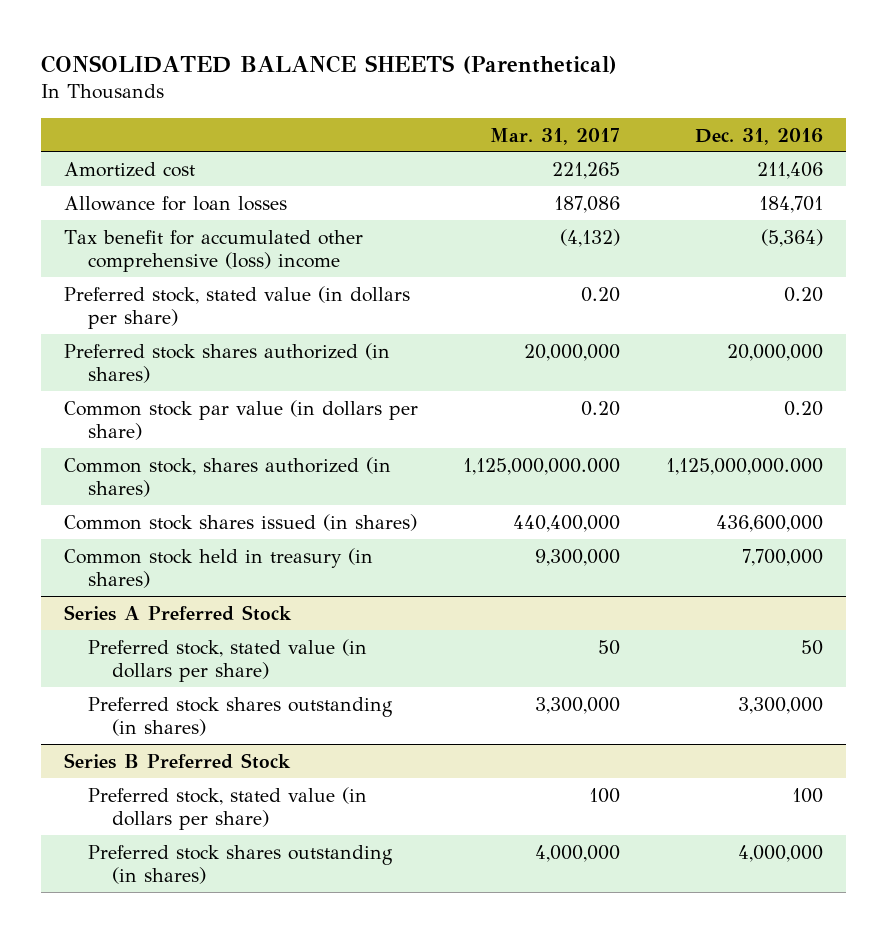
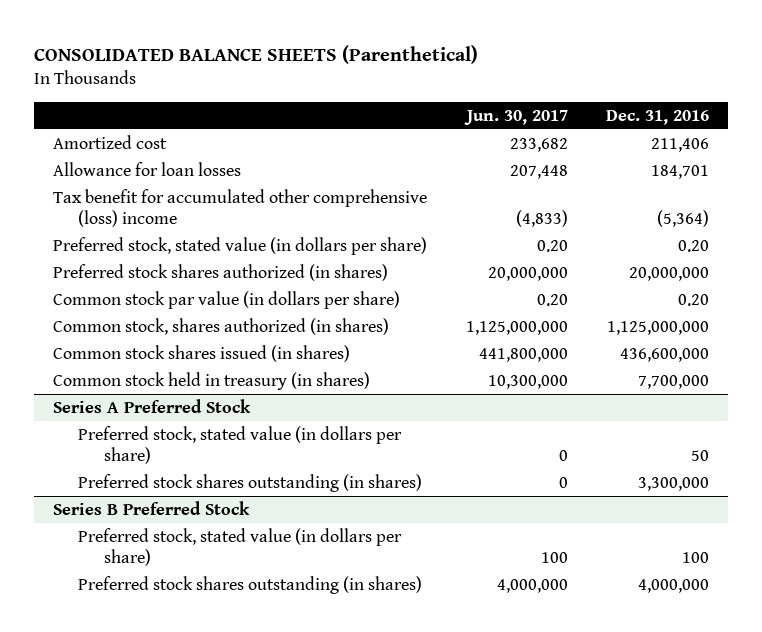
- | Mar. 31, 2017 | Dec. 31, 2016
+ | Jun. 30, 2017 | Dec. 31, 2016
- Common stock, shares authorized (in shares) | 1,125,000,000.000 | 1,125,000,000.000
+ Common stock, shares authorized (in shares) | 1,125,000,000 | 1,125,000,000

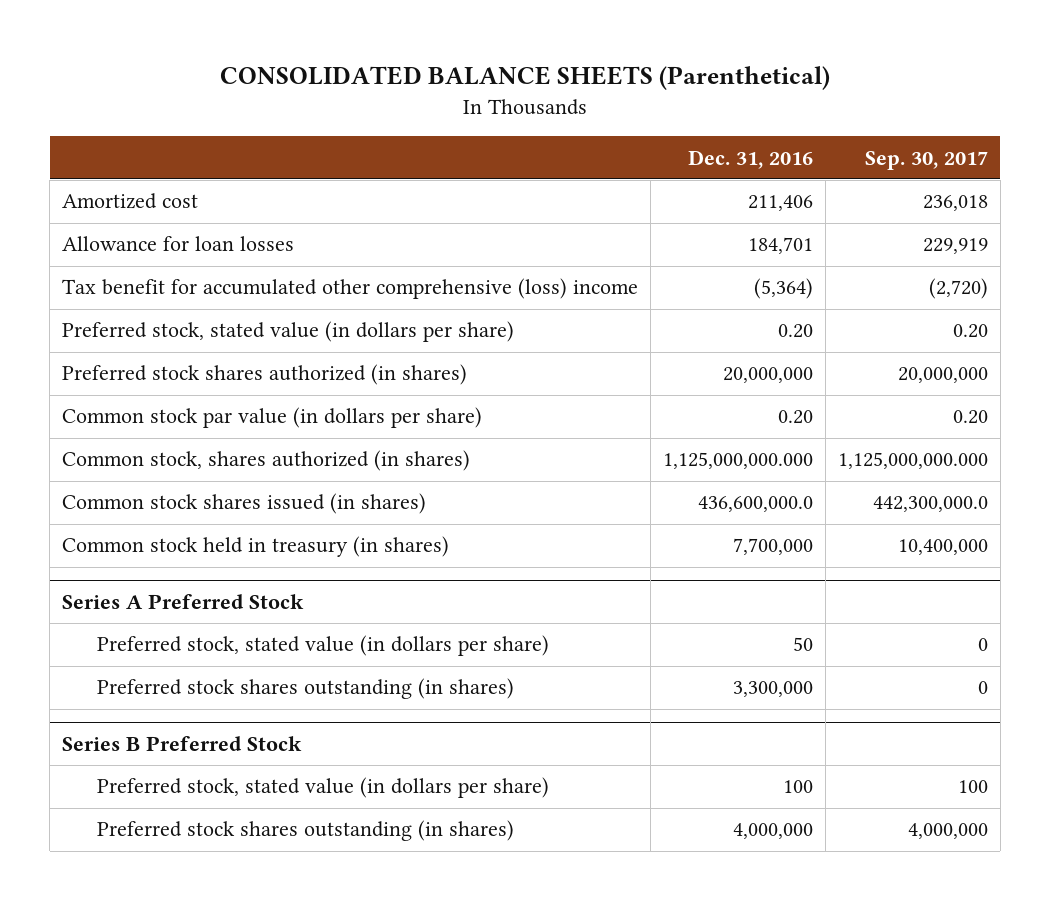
- | Jun. 30, 2017 | Dec. 31, 2016
+ | Dec. 31, 2016 | Sep. 30, 2017
- Common stock, shares authorized (in shares) | 1,125,000,000 | 1,125,000,000
- Common stock shares issued (in shares) | 441,800,000 | 436,600,000
+ Common stock, shares authorized (in shares) | 1,125,000,000.000 | 1,125,000,000.000
+ Common stock shares issued (in shares) | 436,600,000.0 | 442,300,000.0

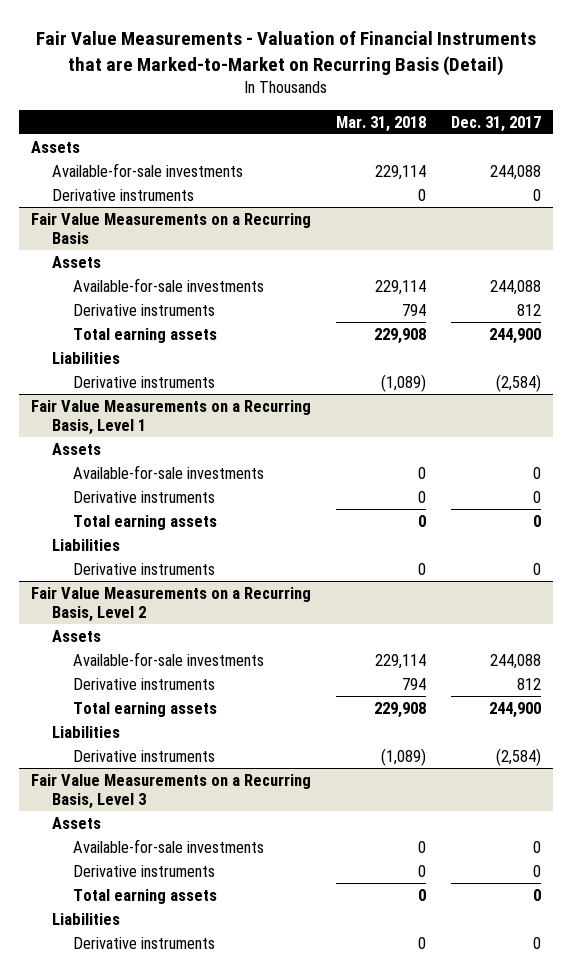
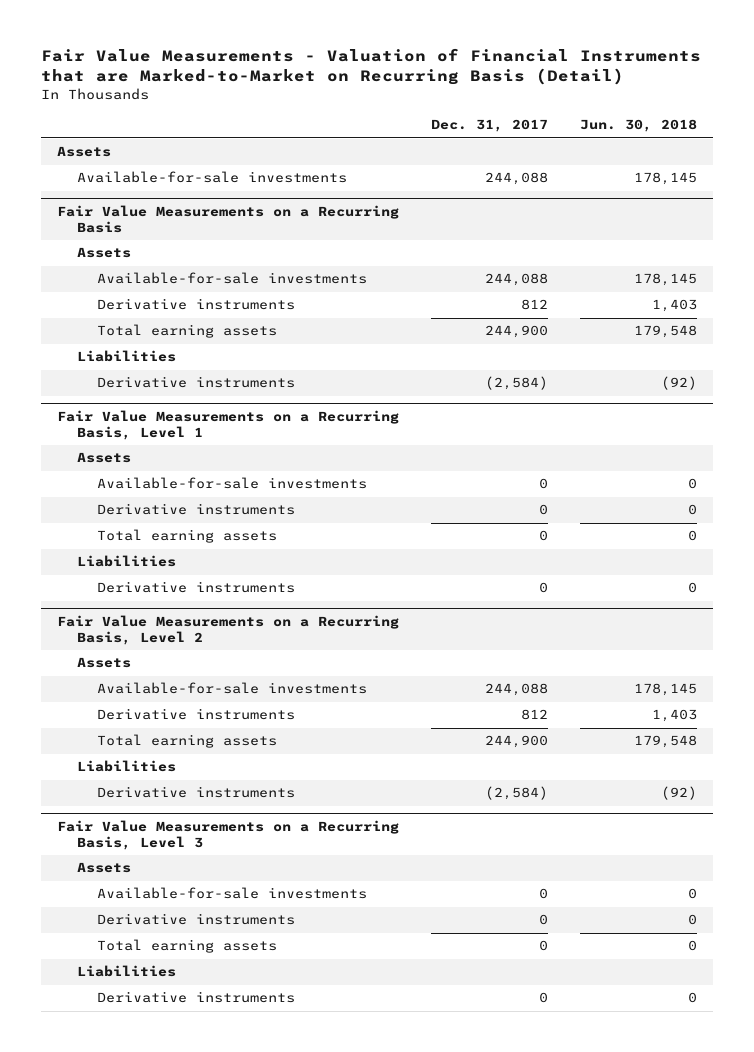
- | Mar. 31, 2018 | Dec. 31, 2017
+ | Dec. 31, 2017 | Jun. 30, 2018
- Derivative instruments | 0 | 0

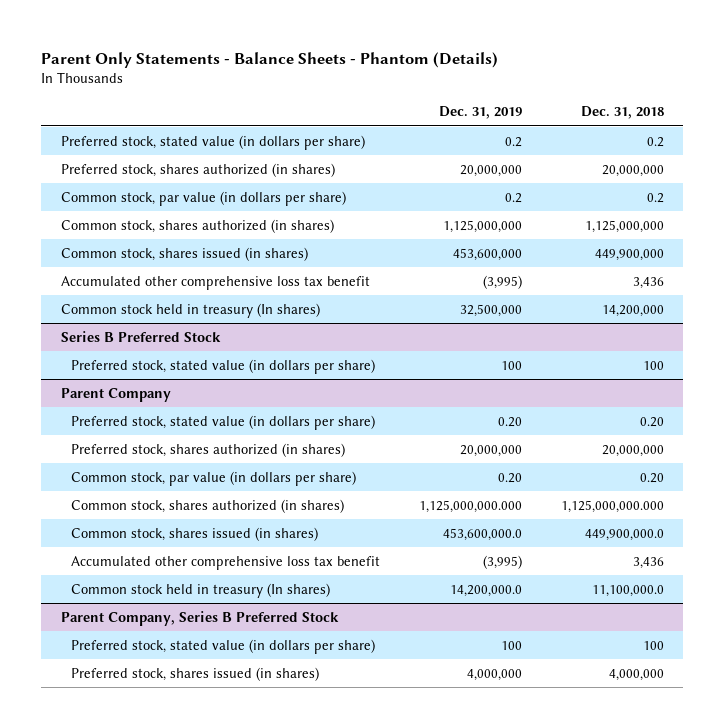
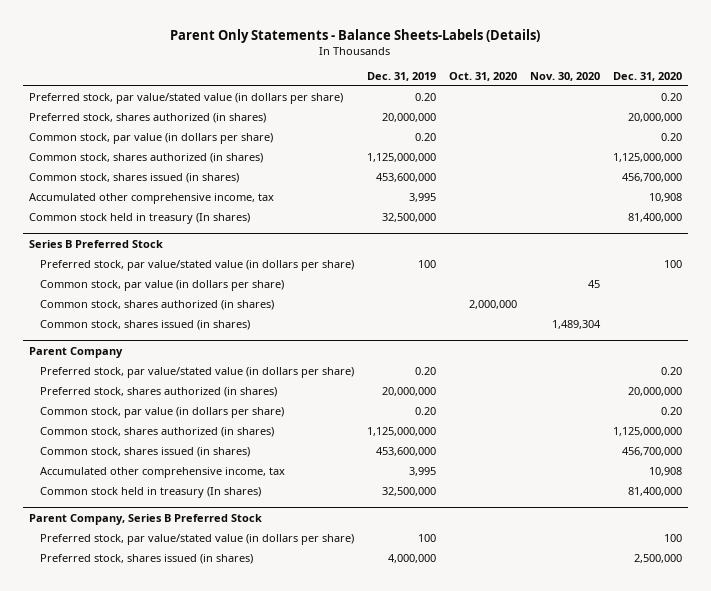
- Parent Only Statements - Balance Sheets - Phantom (Details)
+ Parent Only Statements - Balance Sheets-Labels (Details)
- | Dec. 31, 2019 | Dec. 31, 2018
+ | Dec. 31, 2019 | Oct. 31, 2020 | Nov. 30, 2020 | Dec. 31, 2020
- Preferred stock, stated value (in dollars per share) | 0.2 | 0.2
+ Preferred stock, par value/stated value (in dollars per share) | 0.20 | | | 0.20
- Common stock, par value (in dollars per share) | 0.2 | 0.2
+ Common stock, par value (in dollars per share) | 0.20 | | | 0.20
- Accumulated other comprehensive loss tax benefit | (3,995) | 3,436
+ Accumulated other comprehensive income, tax | 3,995 | | | 10,908
@ Series B Preferred Stock
- Preferred stock, stated value (in dollars per share) | 100 | 100
+ Preferred stock, par value/stated value (in dollars per share) | 100 | | | 100
+ Common stock, par value (in dollars per share) | | | 45 |
+ Common stock, shares authorized (in shares) | | 2,000,000 | |
+ Common stock, shares issued (in shares) | | | 1,489,304 |
@ Parent Company
- Preferred stock, stated value (in dollars per share) | 0.20 | 0.20
+ Preferred stock, par value/stated value (in dollars per share) | 0.20 | | | 0.20
- Common stock, shares authorized (in shares) | 1,125,000,000.000 | 1,125,000,000.000
- Common stock, shares issued (in shares) | 453,600,000.0 | 449,900,000.0
- Accumulated other comprehensive loss tax benefit | (3,995) | 3,436
- Common stock held in treasury (In shares) | 14,200,000.0 | 11,100,000.0
+ Common stock, shares authorized (in shares) | 1,125,000,000 | | | 1,125,000,000
+ Common stock, shares issued (in shares) | 453,600,000 | | | 456,700,000
+ Accumulated other comprehensive income, tax | 3,995 | | | 10,908
+ Common stock held in treasury (In shares) | 32,500,000 | | | 81,400,000
@ Parent Company, Series B Preferred Stock
- Preferred stock, stated value (in dollars per share) | 100 | 100
+ Preferred stock, par value/stated value (in dollars per share) | 100 | | | 100

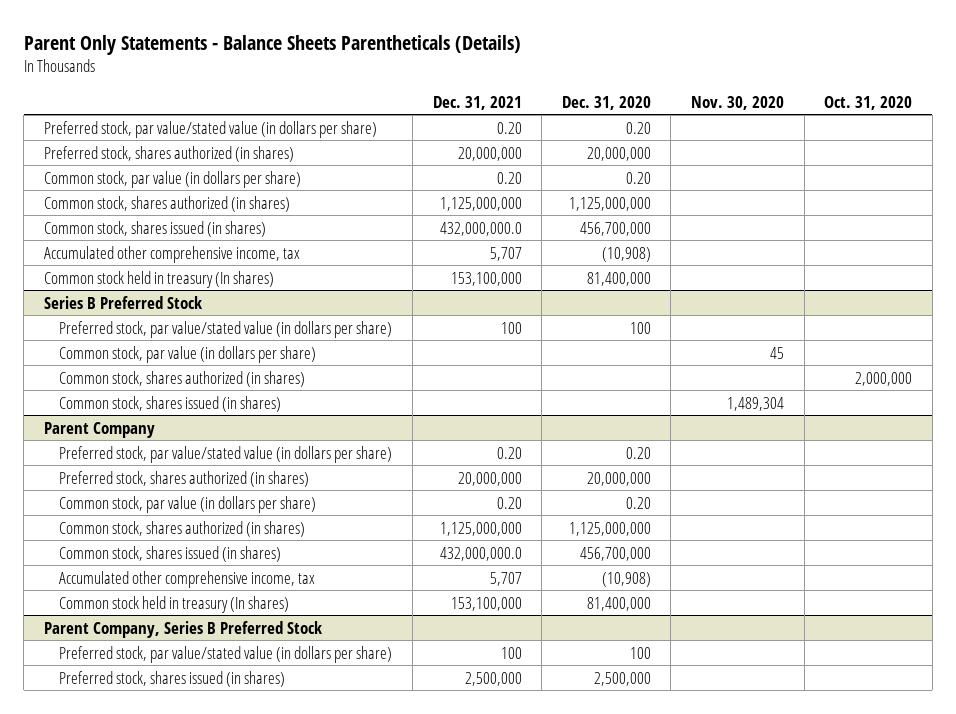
- Parent Only Statements - Balance Sheets-Labels (Details)
+ Parent Only Statements - Balance Sheets Parentheticals (Details)
- | Dec. 31, 2019 | Oct. 31, 2020 | Nov. 30, 2020 | Dec. 31, 2020
+ | Dec. 31, 2021 | Dec. 31, 2020 | Nov. 30, 2020 | Oct. 31, 2020
- Accumulated other comprehensive income, tax | 3,995 | | | 10,908
+ Accumulated other comprehensive income, tax | 5,707 | (10,908) | |
@ Parent Company
- Accumulated other comprehensive income, tax | 3,995 | | | 10,908
+ Accumulated other comprehensive income, tax | 5,707 | (10,908) | |

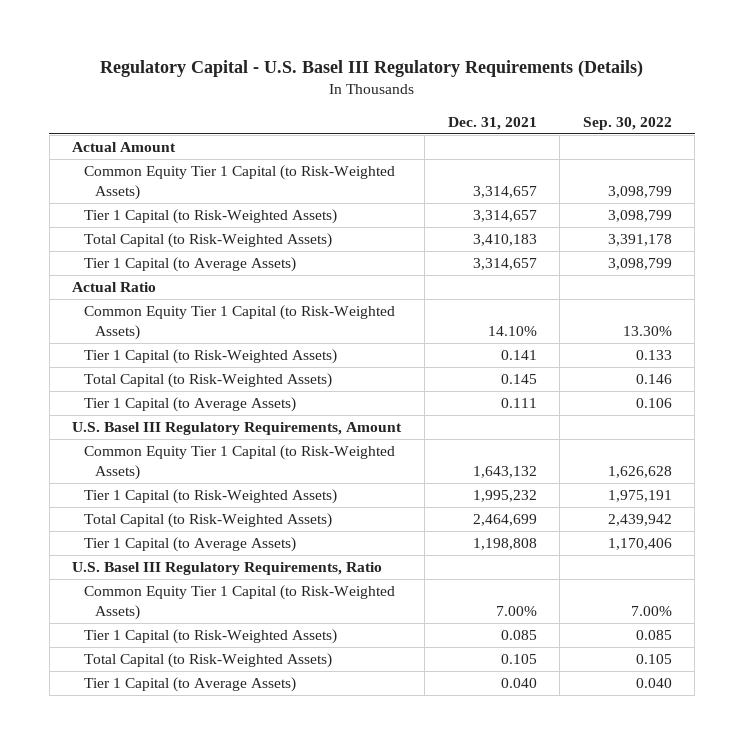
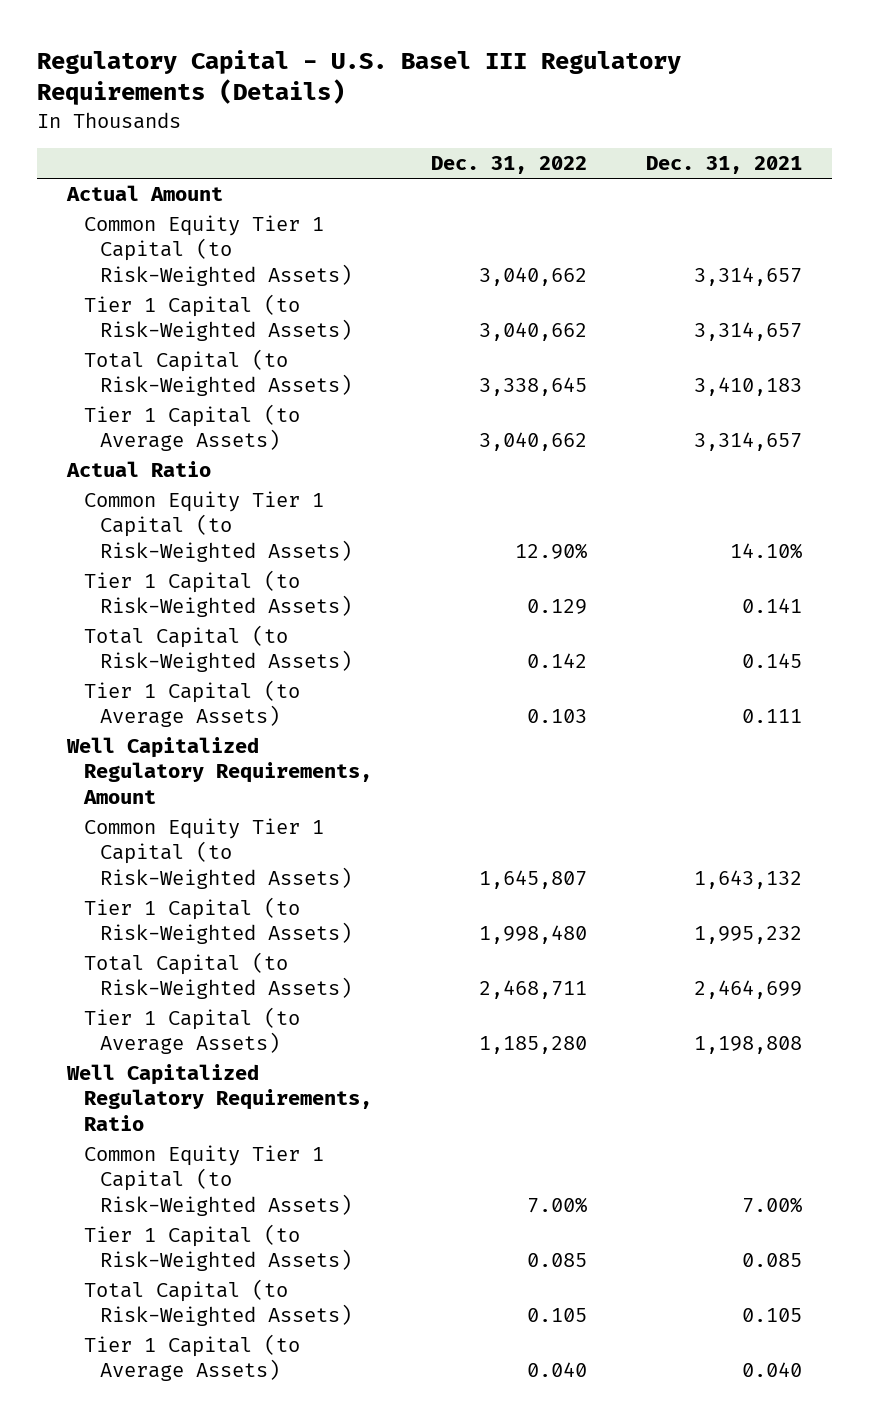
- | Dec. 31, 2021 | Sep. 30, 2022
+ | Dec. 31, 2022 | Dec. 31, 2021
- U.S. Basel III Regulatory Requirements, Amount
+ Well Capitalized Regulatory Requirements, Amount
- U.S. Basel III Regulatory Requirements, Ratio
+ Well Capitalized Regulatory Requirements, Ratio

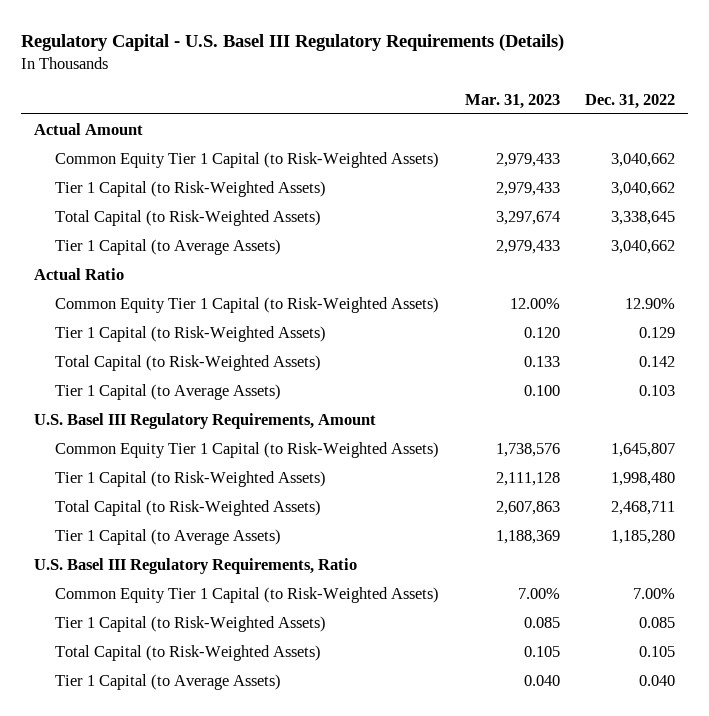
- | Dec. 31, 2022 | Dec. 31, 2021
+ | Mar. 31, 2023 | Dec. 31, 2022
- Well Capitalized Regulatory Requirements, Amount
+ U.S. Basel III Regulatory Requirements, Amount
- Well Capitalized Regulatory Requirements, Ratio
+ U.S. Basel III Regulatory Requirements, Ratio

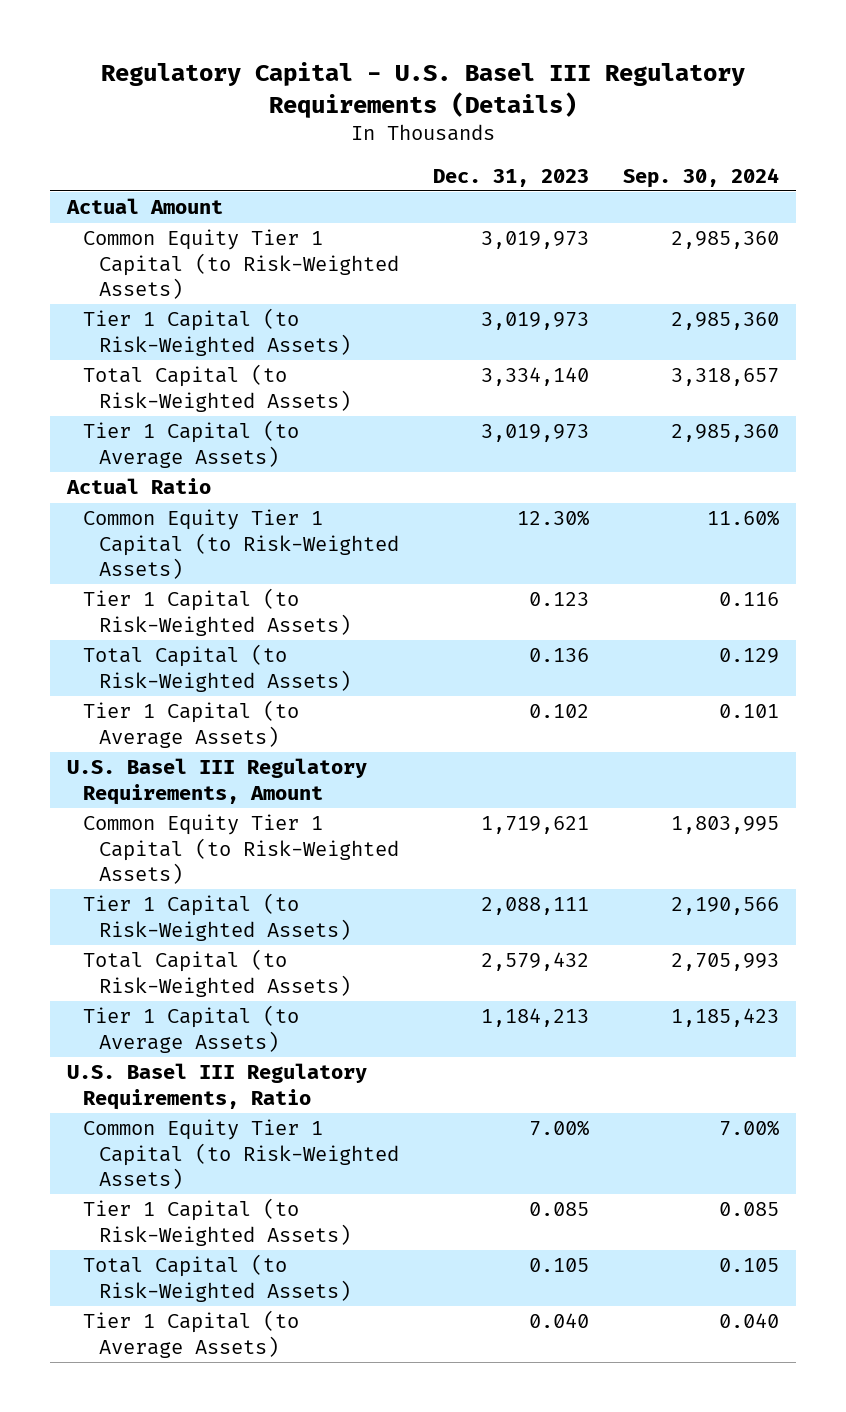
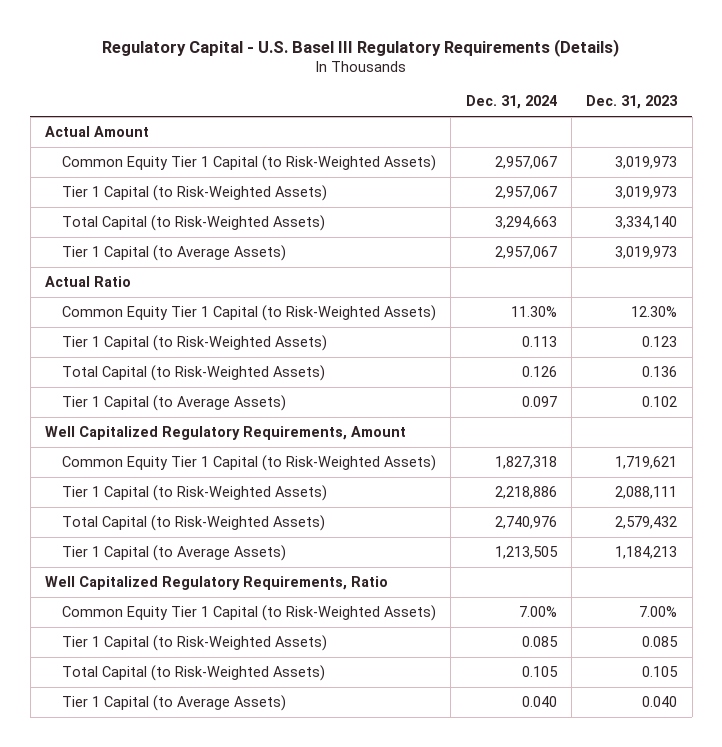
- | Dec. 31, 2023 | Sep. 30, 2024
+ | Dec. 31, 2024 | Dec. 31, 2023
- U.S. Basel III Regulatory Requirements, Amount
+ Well Capitalized Regulatory Requirements, Amount
- U.S. Basel III Regulatory Requirements, Ratio
+ Well Capitalized Regulatory Requirements, Ratio

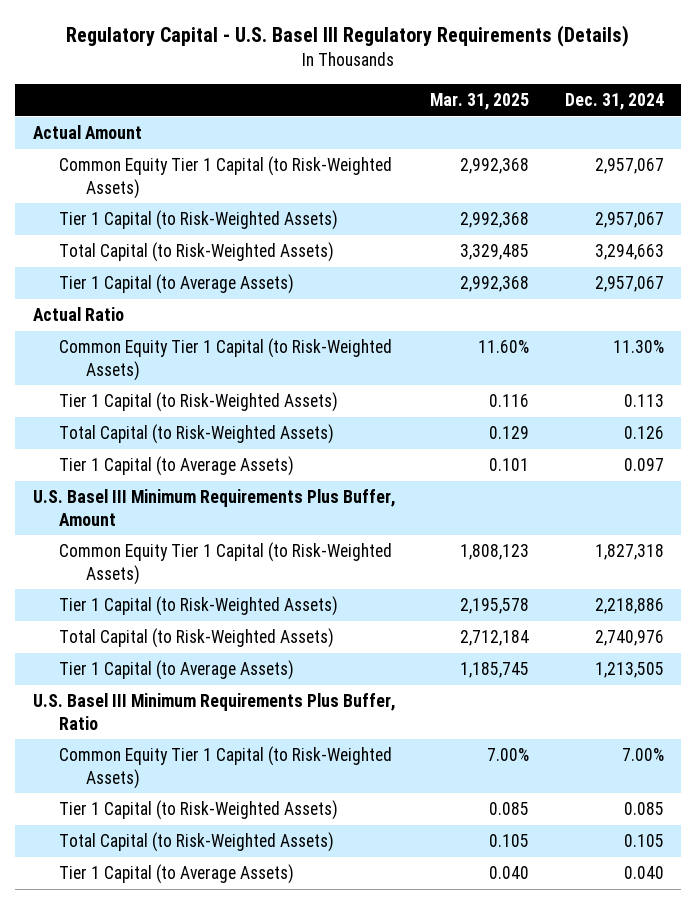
- | Dec. 31, 2024 | Dec. 31, 2023
+ | Mar. 31, 2025 | Dec. 31, 2024
- Well Capitalized Regulatory Requirements, Amount
+ U.S. Basel III Minimum Requirements Plus Buffer, Amount
- Well Capitalized Regulatory Requirements, Ratio
+ U.S. Basel III Minimum Requirements Plus Buffer, Ratio

